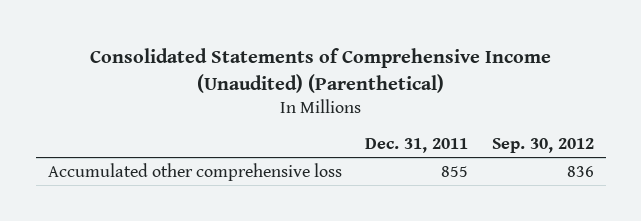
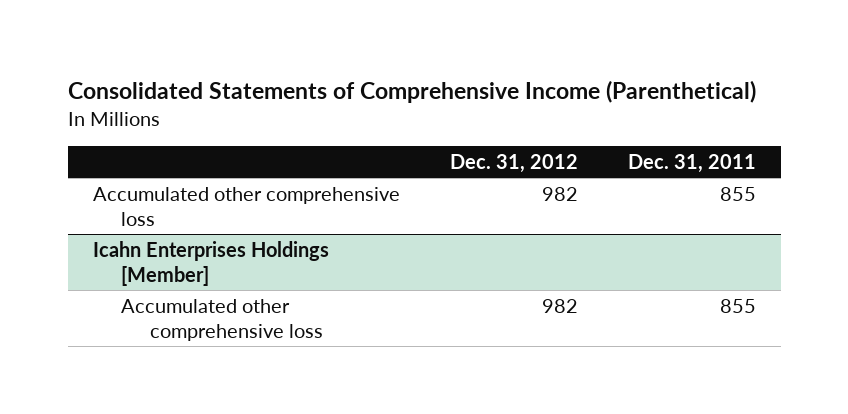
- Consolidated Statements of Comprehensive Income (Unaudited) (Parenthetical)
+ Consolidated Statements of Comprehensive Income (Parenthetical)
- | Dec. 31, 2011 | Sep. 30, 2012
+ | Dec. 31, 2012 | Dec. 31, 2011
+ Icahn Enterprises Holdings [Member]
+ Accumulated other comprehensive loss | 982 | 855

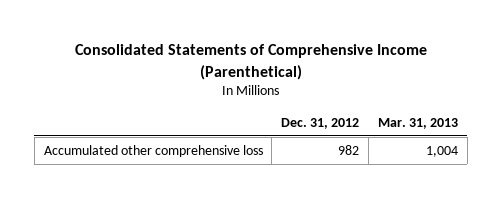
- | Dec. 31, 2012 | Dec. 31, 2011
+ | Dec. 31, 2012 | Mar. 31, 2013
- Icahn Enterprises Holdings [Member]
- Accumulated other comprehensive loss | 982 | 855

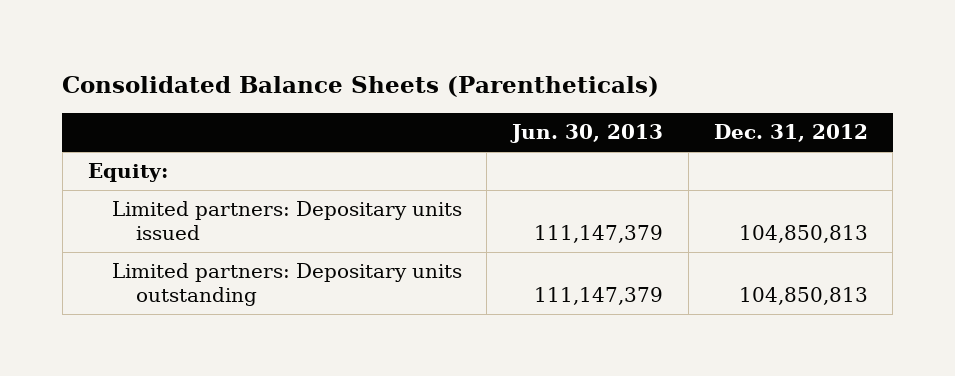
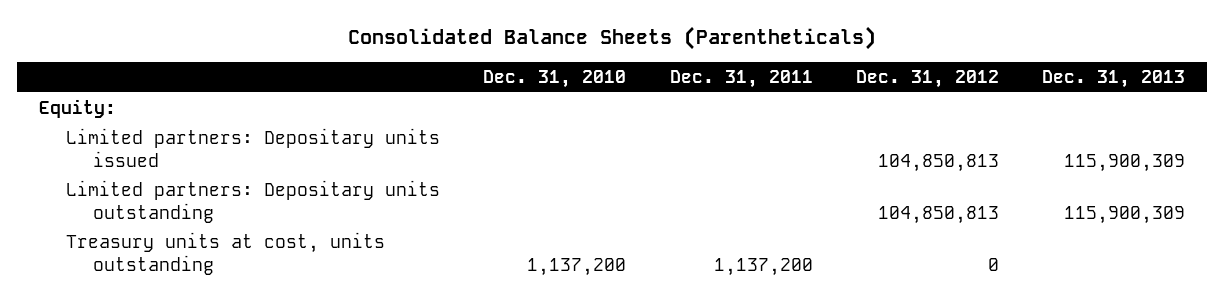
- | Jun. 30, 2013 | Dec. 31, 2012
+ | Dec. 31, 2010 | Dec. 31, 2011 | Dec. 31, 2012 | Dec. 31, 2013
+ Treasury units at cost, units outstanding | 1,137,200 | 1,137,200 | 0 |

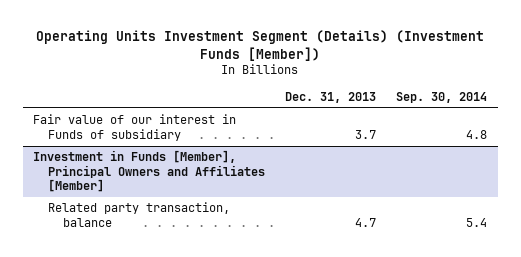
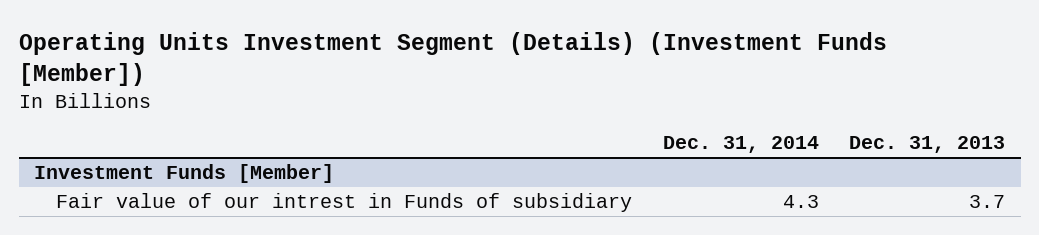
- | Dec. 31, 2013 | Sep. 30, 2014
+ | Dec. 31, 2014 | Dec. 31, 2013
- Fair value of our interest in Funds of subsidiary | 3.7 | 4.8
- Investment in Funds [Member], Principal Owners and Affiliates [Member]
- Related party transaction, balance | 4.7 | 5.4
+ Investment Funds [Member]
+ Fair value of our intrest in Funds of subsidiary | 4.3 | 3.7

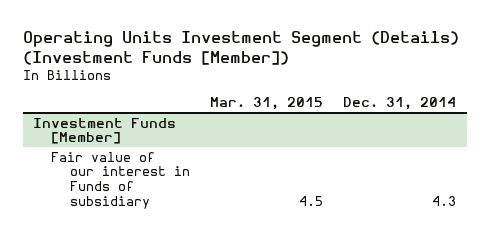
- | Dec. 31, 2014 | Dec. 31, 2013
+ | Mar. 31, 2015 | Dec. 31, 2014
@ Investment Funds [Member]
- Fair value of our intrest in Funds of subsidiary | 4.3 | 3.7
+ Fair value of our interest in Funds of subsidiary | 4.5 | 4.3

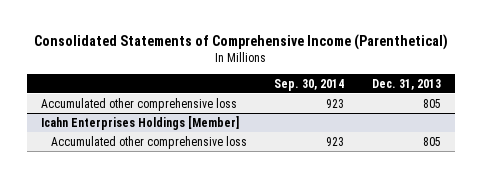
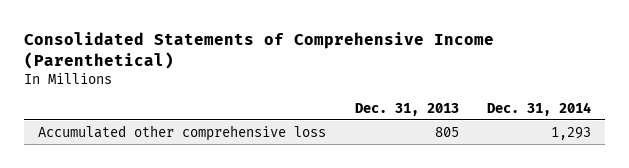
- | Sep. 30, 2014 | Dec. 31, 2013
+ | Dec. 31, 2013 | Dec. 31, 2014
- Icahn Enterprises Holdings [Member]
- Accumulated other comprehensive loss | 923 | 805

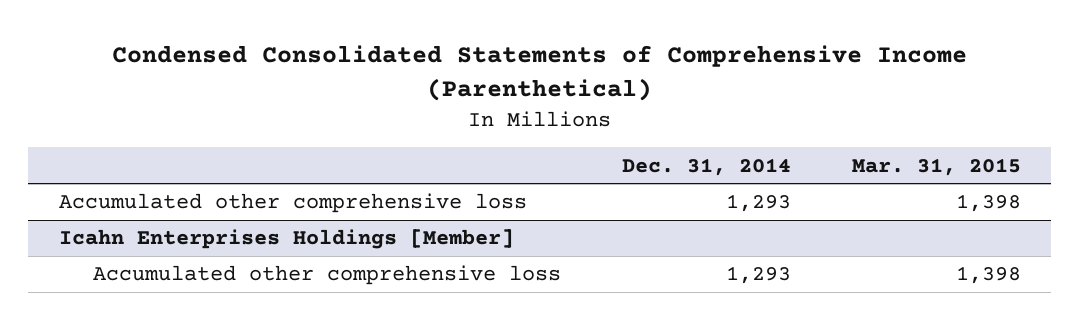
- Consolidated Statements of Comprehensive Income (Parenthetical)
+ Condensed Consolidated Statements of Comprehensive Income (Parenthetical)
- | Dec. 31, 2013 | Dec. 31, 2014
+ | Dec. 31, 2014 | Mar. 31, 2015
+ Icahn Enterprises Holdings [Member]
+ Accumulated other comprehensive loss | 1,293 | 1,398

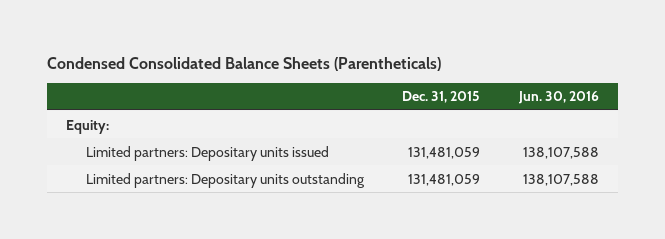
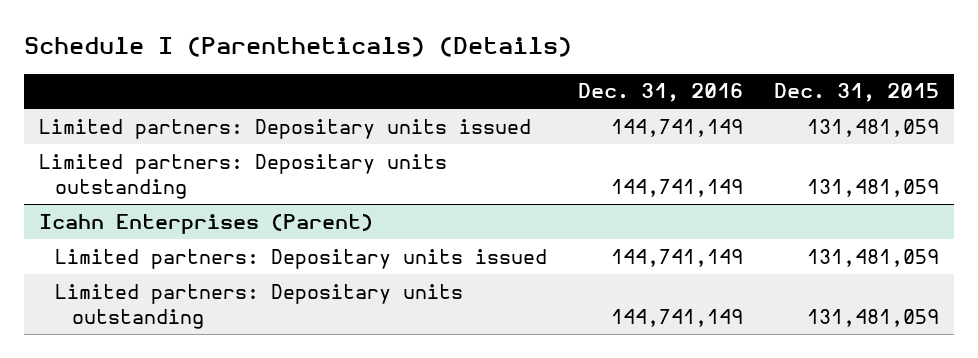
- Condensed Consolidated Balance Sheets (Parentheticals)
+ Schedule I (Parentheticals) (Details)
- | Dec. 31, 2015 | Jun. 30, 2016
+ | Dec. 31, 2016 | Dec. 31, 2015
- Equity:
+ Icahn Enterprises (Parent)
+ Limited partners: Depositary units issued | 144,741,149 | 131,481,059
+ Limited partners: Depositary units outstanding | 144,741,149 | 131,481,059

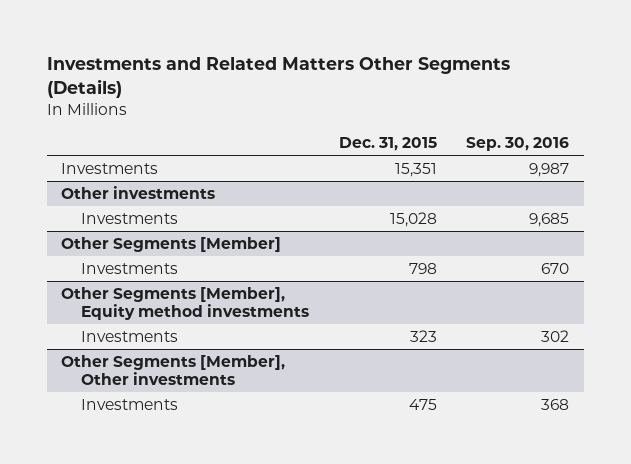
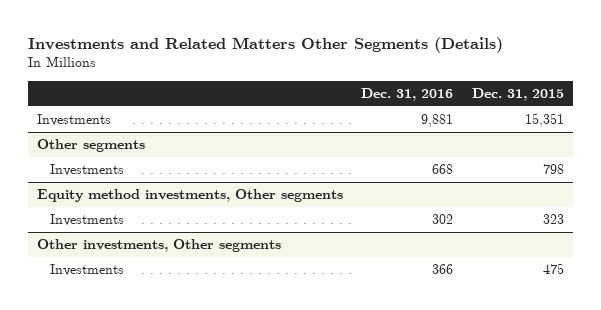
- | Dec. 31, 2015 | Sep. 30, 2016
+ | Dec. 31, 2016 | Dec. 31, 2015
- Other investments
- Investments | 15,028 | 9,685
- Other Segments [Member]
+ Other segments
- Other Segments [Member], Equity method investments
+ Equity method investments, Other segments
- Other Segments [Member], Other investments
+ Other investments, Other segments

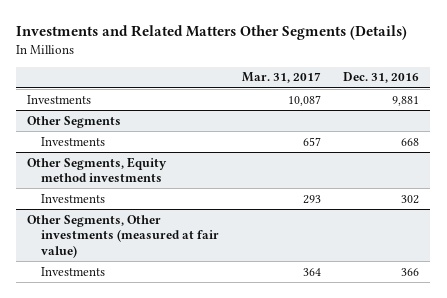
- | Dec. 31, 2016 | Dec. 31, 2015
+ | Mar. 31, 2017 | Dec. 31, 2016
- Other segments
+ Other Segments
- Equity method investments, Other segments
+ Other Segments, Equity method investments
- Other investments, Other segments
+ Other Segments, Other investments (measured at fair value)

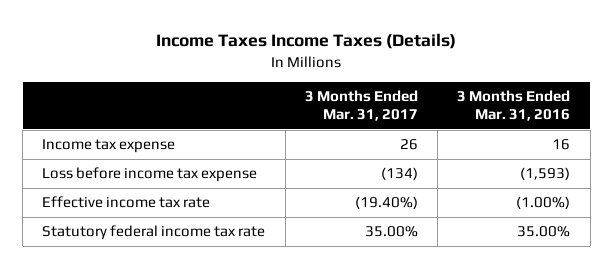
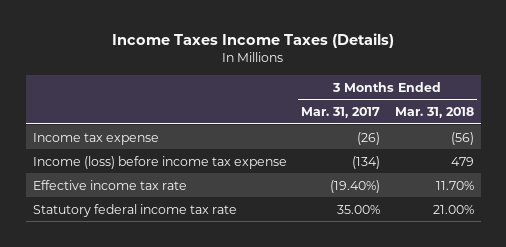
- | 3 Months Ended Mar. 31, 2017 | 3 Months Ended Mar. 31, 2016
+ | 3 Months Ended Mar. 31, 2017 | 3 Months Ended Mar. 31, 2018
- Income tax expense | 26 | 16
- Loss before income tax expense | (134) | (1,593)
+ Income tax expense | (26) | (56)
+ Income (loss) before income tax expense | (134) | 479

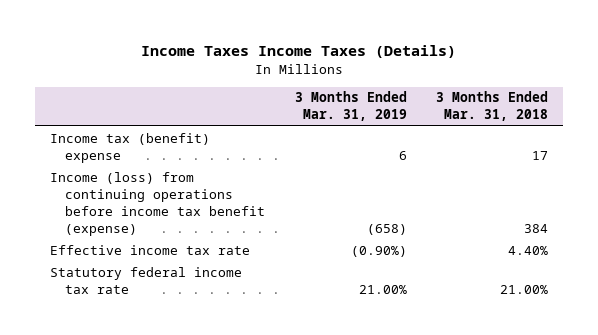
- | 3 Months Ended Mar. 31, 2017 | 3 Months Ended Mar. 31, 2018
+ | 3 Months Ended Mar. 31, 2019 | 3 Months Ended Mar. 31, 2018
- Income tax expense | (26) | (56)
- Income (loss) before income tax expense | (134) | 479
- Effective income tax rate | (19.40%) | 11.70%
+ Income tax (benefit) expense | 6 | 17
+ Income (loss) from continuing operations before income tax benefit (expense) | (658) | 384
+ Effective income tax rate | (0.90%) | 4.40%

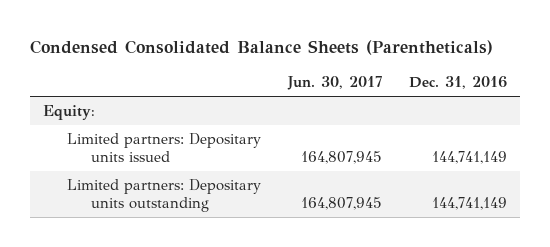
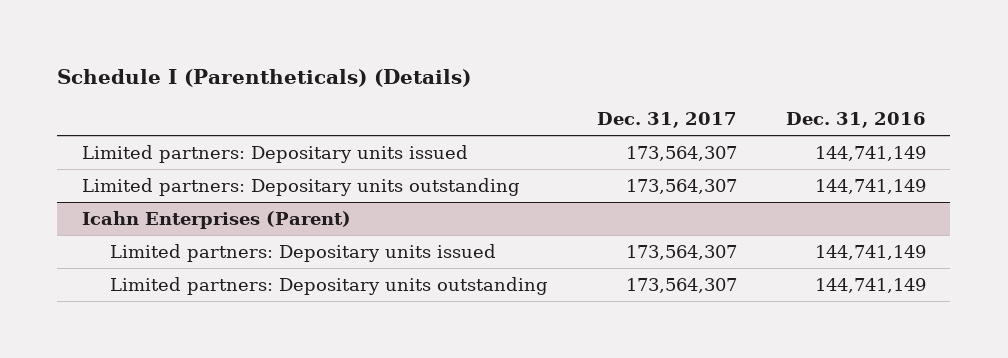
- Condensed Consolidated Balance Sheets (Parentheticals)
+ Schedule I (Parentheticals) (Details)
- | Jun. 30, 2017 | Dec. 31, 2016
+ | Dec. 31, 2017 | Dec. 31, 2016
- Equity:
+ Icahn Enterprises (Parent)
+ Limited partners: Depositary units issued | 173,564,307 | 144,741,149
+ Limited partners: Depositary units outstanding | 173,564,307 | 144,741,149

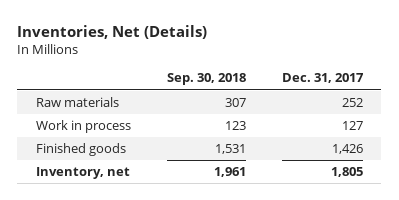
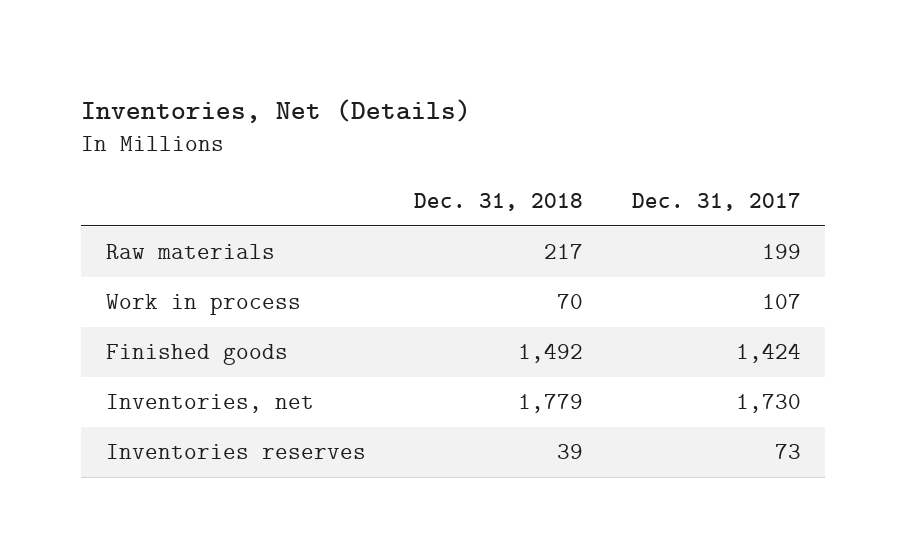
- | Sep. 30, 2018 | Dec. 31, 2017
+ | Dec. 31, 2018 | Dec. 31, 2017
- Raw materials | 307 | 252
- Work in process | 123 | 127
- Finished goods | 1,531 | 1,426
- Inventory, net | 1,961 | 1,805
+ Raw materials | 217 | 199
+ Work in process | 70 | 107
+ Finished goods | 1,492 | 1,424
+ Inventories, net | 1,779 | 1,730
+ Inventories reserves | 39 | 73

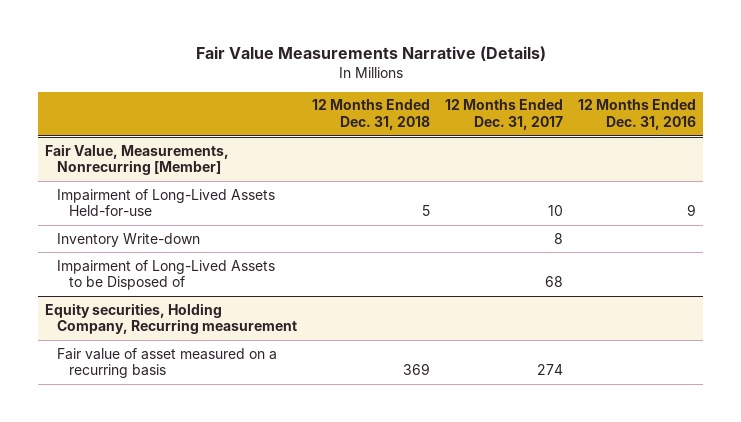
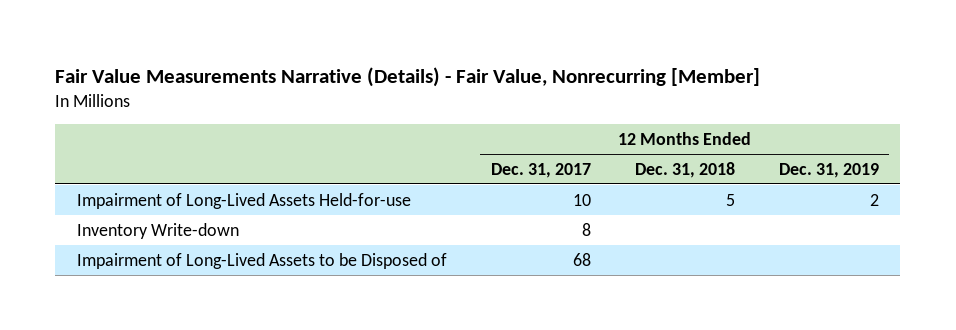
- Fair Value Measurements Narrative (Details)
+ Fair Value Measurements Narrative (Details) - Fair Value, Nonrecurring [Member]
- | 12 Months Ended Dec. 31, 2018 | 12 Months Ended Dec. 31, 2017 | 12 Months Ended Dec. 31, 2016
+ | 12 Months Ended Dec. 31, 2017 | 12 Months Ended Dec. 31, 2018 | 12 Months Ended Dec. 31, 2019
- Fair Value, Measurements, Nonrecurring [Member]
- Equity securities, Holding Company, Recurring measurement
- Fair value of asset measured on a recurring basis | 369 | 274 |

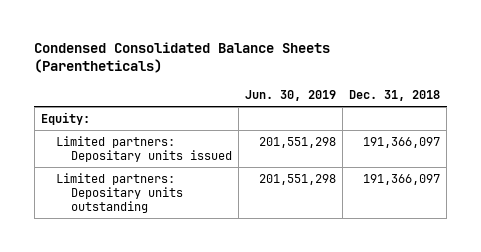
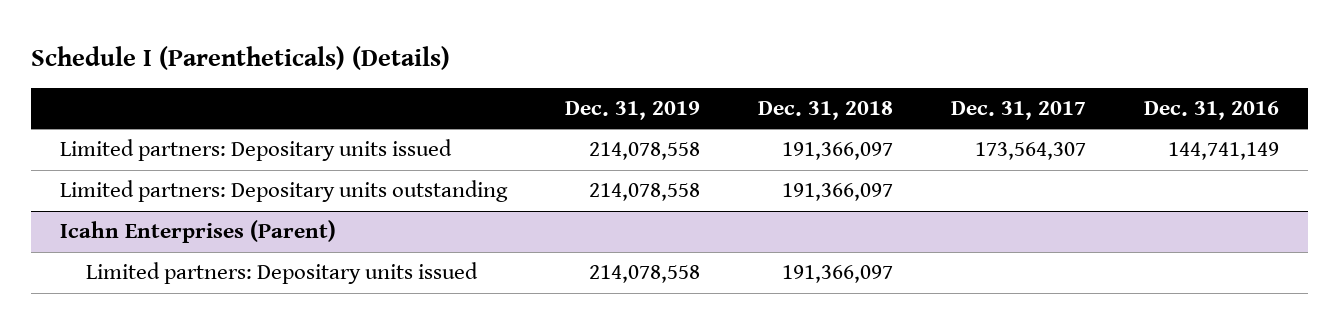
- Condensed Consolidated Balance Sheets (Parentheticals)
+ Schedule I (Parentheticals) (Details)
- | Jun. 30, 2019 | Dec. 31, 2018
+ | Dec. 31, 2019 | Dec. 31, 2018 | Dec. 31, 2017 | Dec. 31, 2016
- Equity:
+ Icahn Enterprises (Parent)
+ Limited partners: Depositary units issued | 214,078,558 | 191,366,097 | |

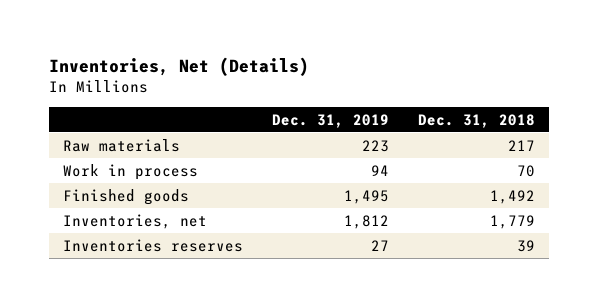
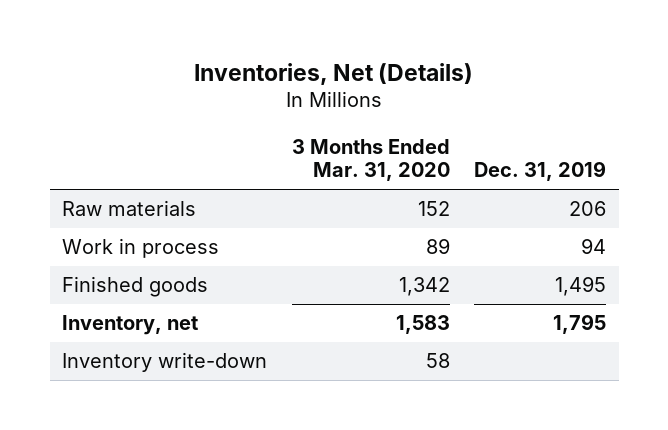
- | Dec. 31, 2019 | Dec. 31, 2018
+ | 3 Months Ended Mar. 31, 2020 | Dec. 31, 2019
- Raw materials | 223 | 217
+ Raw materials | 152 | 206
- Inventories, net | 1,812 | 1,779
- Inventories reserves | 27 | 39
+ Inventory, net | 1,583 | 1,795
+ Inventory write-down | 58 |

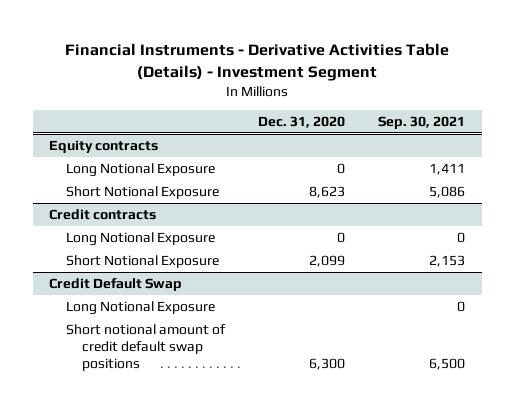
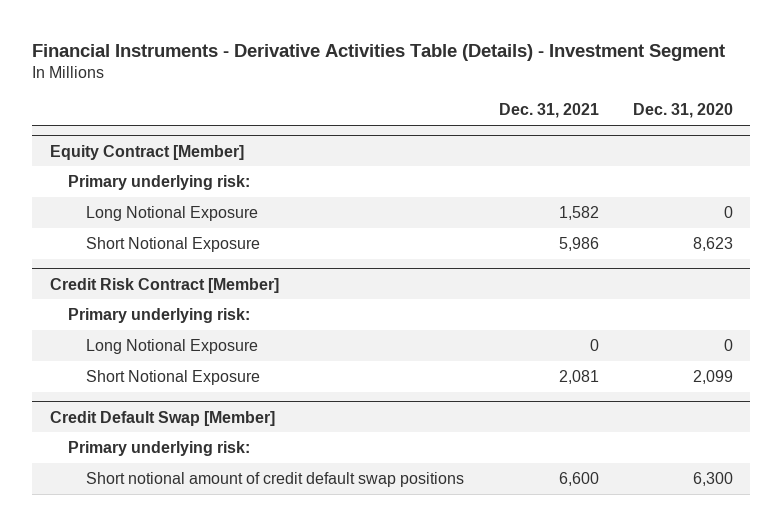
- | Dec. 31, 2020 | Sep. 30, 2021
+ | Dec. 31, 2021 | Dec. 31, 2020
- Equity contracts
+ Equity Contract [Member]
+ Primary underlying risk:
- Credit contracts
+ Credit Risk Contract [Member]
+ Primary underlying risk:
- Credit Default Swap
- Long Notional Exposure | | 0
+ Credit Default Swap [Member]
+ Primary underlying risk:

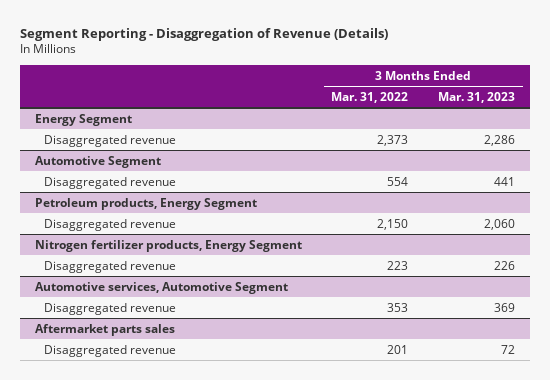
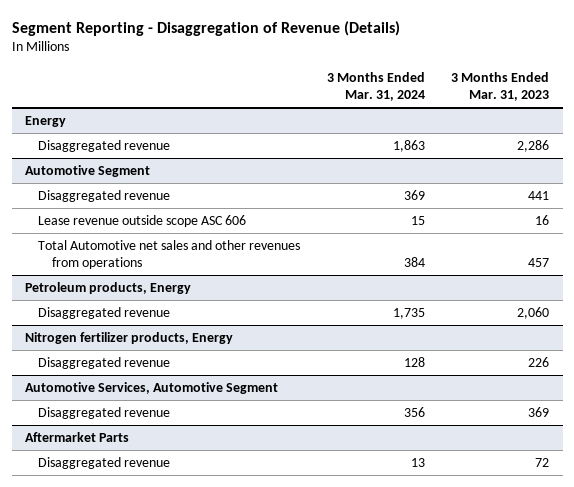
- | 3 Months Ended Mar. 31, 2022 | 3 Months Ended Mar. 31, 2023
+ | 3 Months Ended Mar. 31, 2024 | 3 Months Ended Mar. 31, 2023
- Energy Segment
+ Energy
- Petroleum products, Energy Segment
@ Automotive Segment
+ Lease revenue outside scope ASC 606 | 15 | 16
+ Total Automotive net sales and other revenues from operations | 384 | 457
+ Petroleum products, Energy
- Nitrogen fertilizer products, Energy Segment
+ Nitrogen fertilizer products, Energy
- Automotive services, Automotive Segment
+ Automotive Services, Automotive Segment
- Aftermarket parts sales
+ Aftermarket Parts

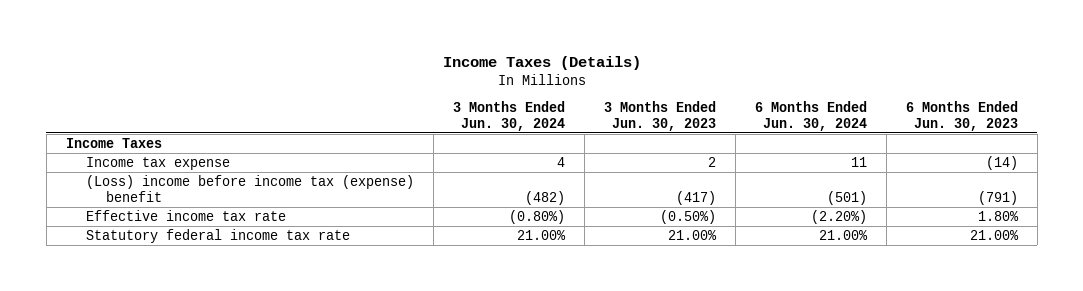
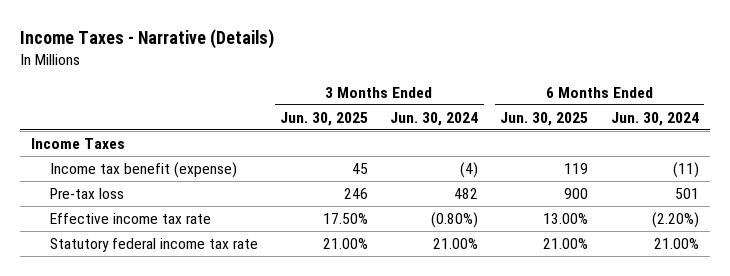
- Income Taxes (Details)
+ Income Taxes - Narrative (Details)
- | 3 Months Ended Jun. 30, 2024 | 3 Months Ended Jun. 30, 2023 | 6 Months Ended Jun. 30, 2024 | 6 Months Ended Jun. 30, 2023
+ | 3 Months Ended Jun. 30, 2025 | 3 Months Ended Jun. 30, 2024 | 6 Months Ended Jun. 30, 2025 | 6 Months Ended Jun. 30, 2024
- Income tax expense | 4 | 2 | 11 | (14)
- (Loss) income before income tax (expense) benefit | (482) | (417) | (501) | (791)
+ Income tax benefit (expense) | 45 | (4) | 119 | (11)
+ Pre-tax loss | 246 | 482 | 900 | 501

